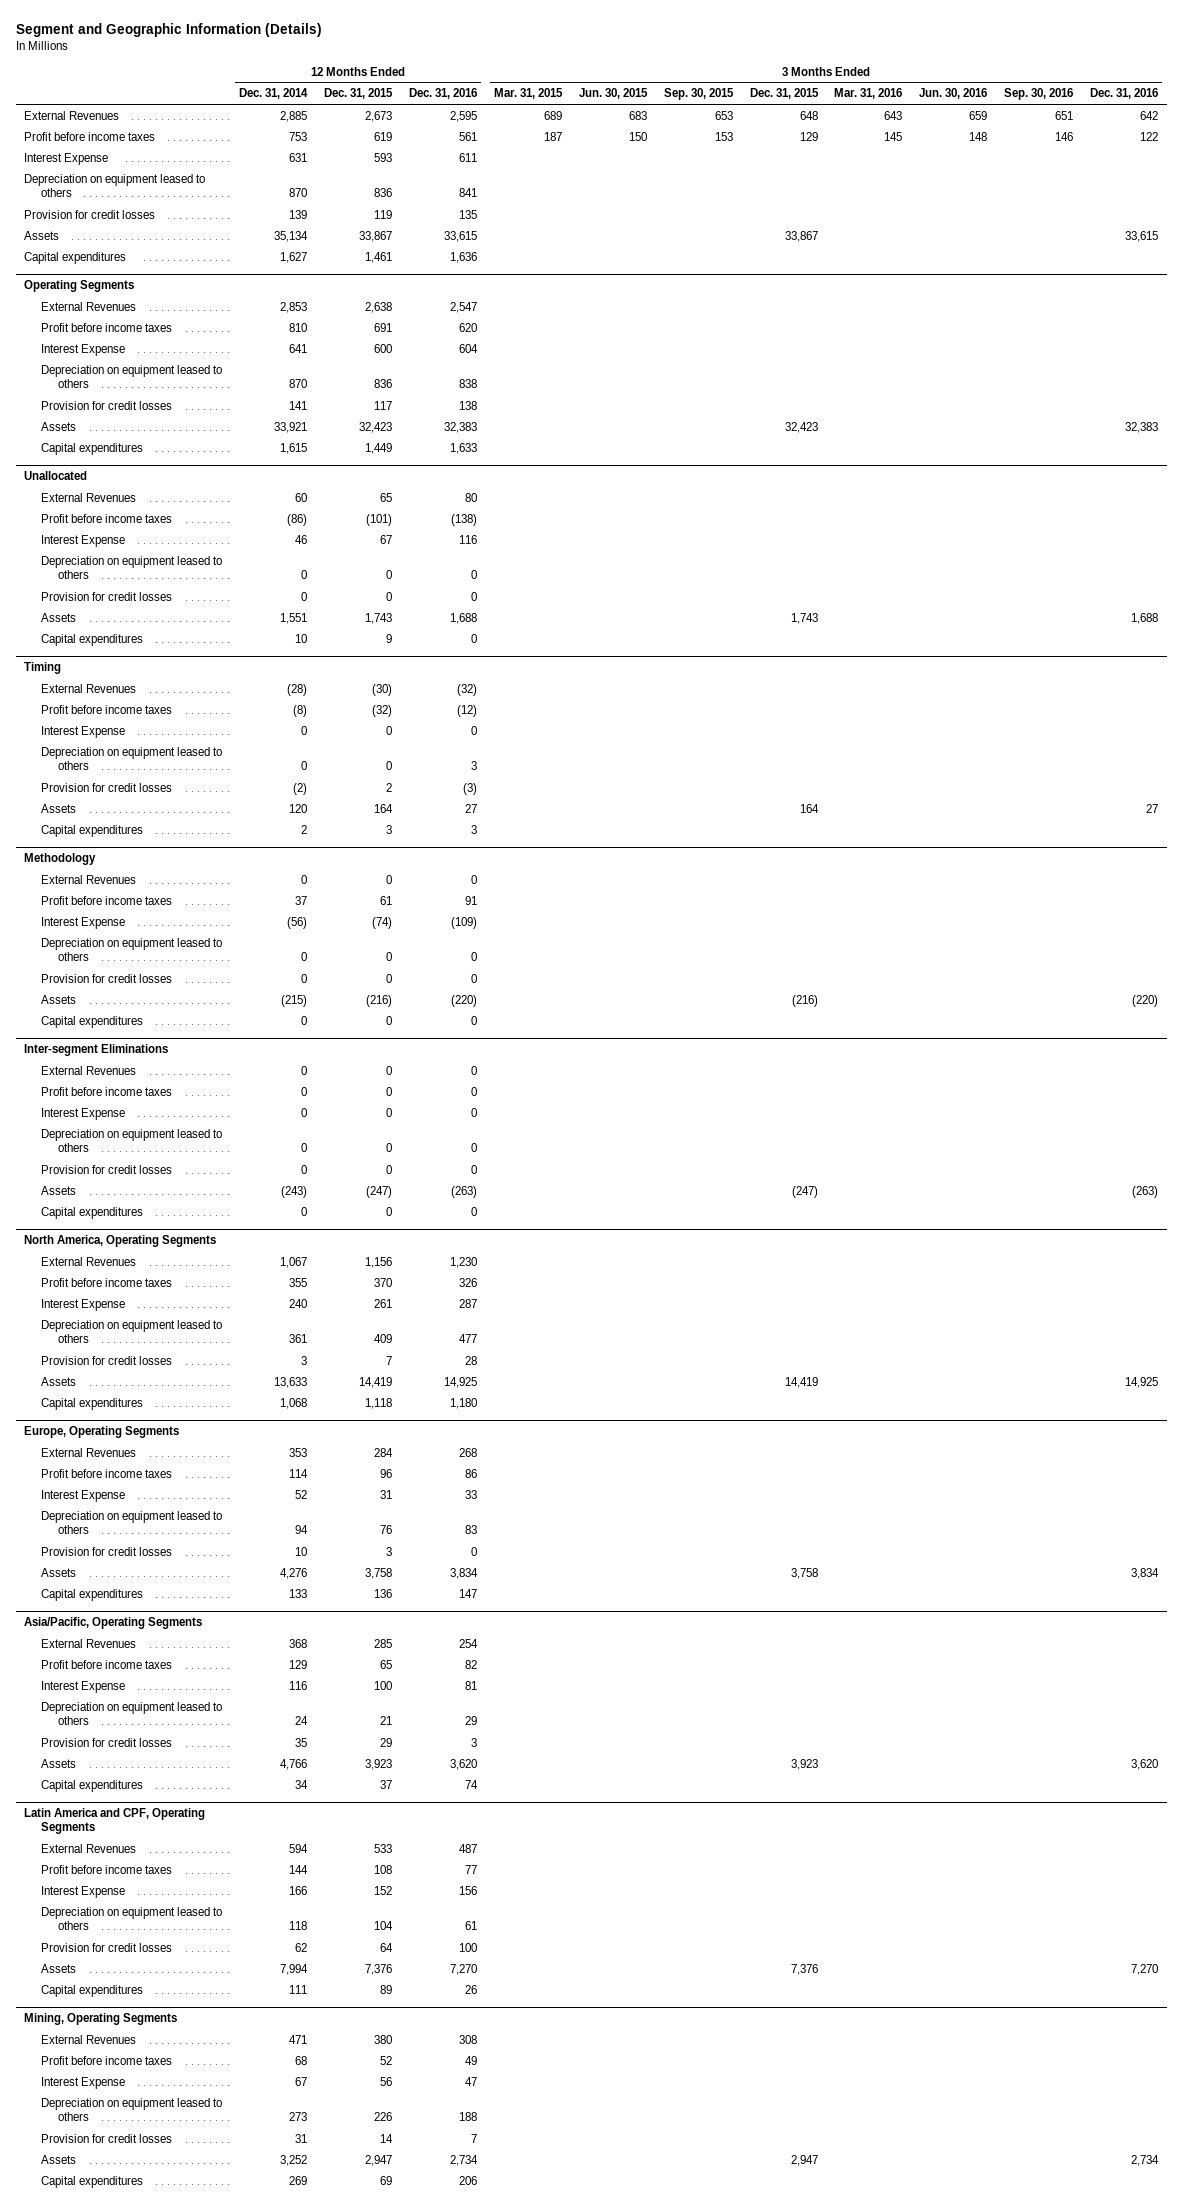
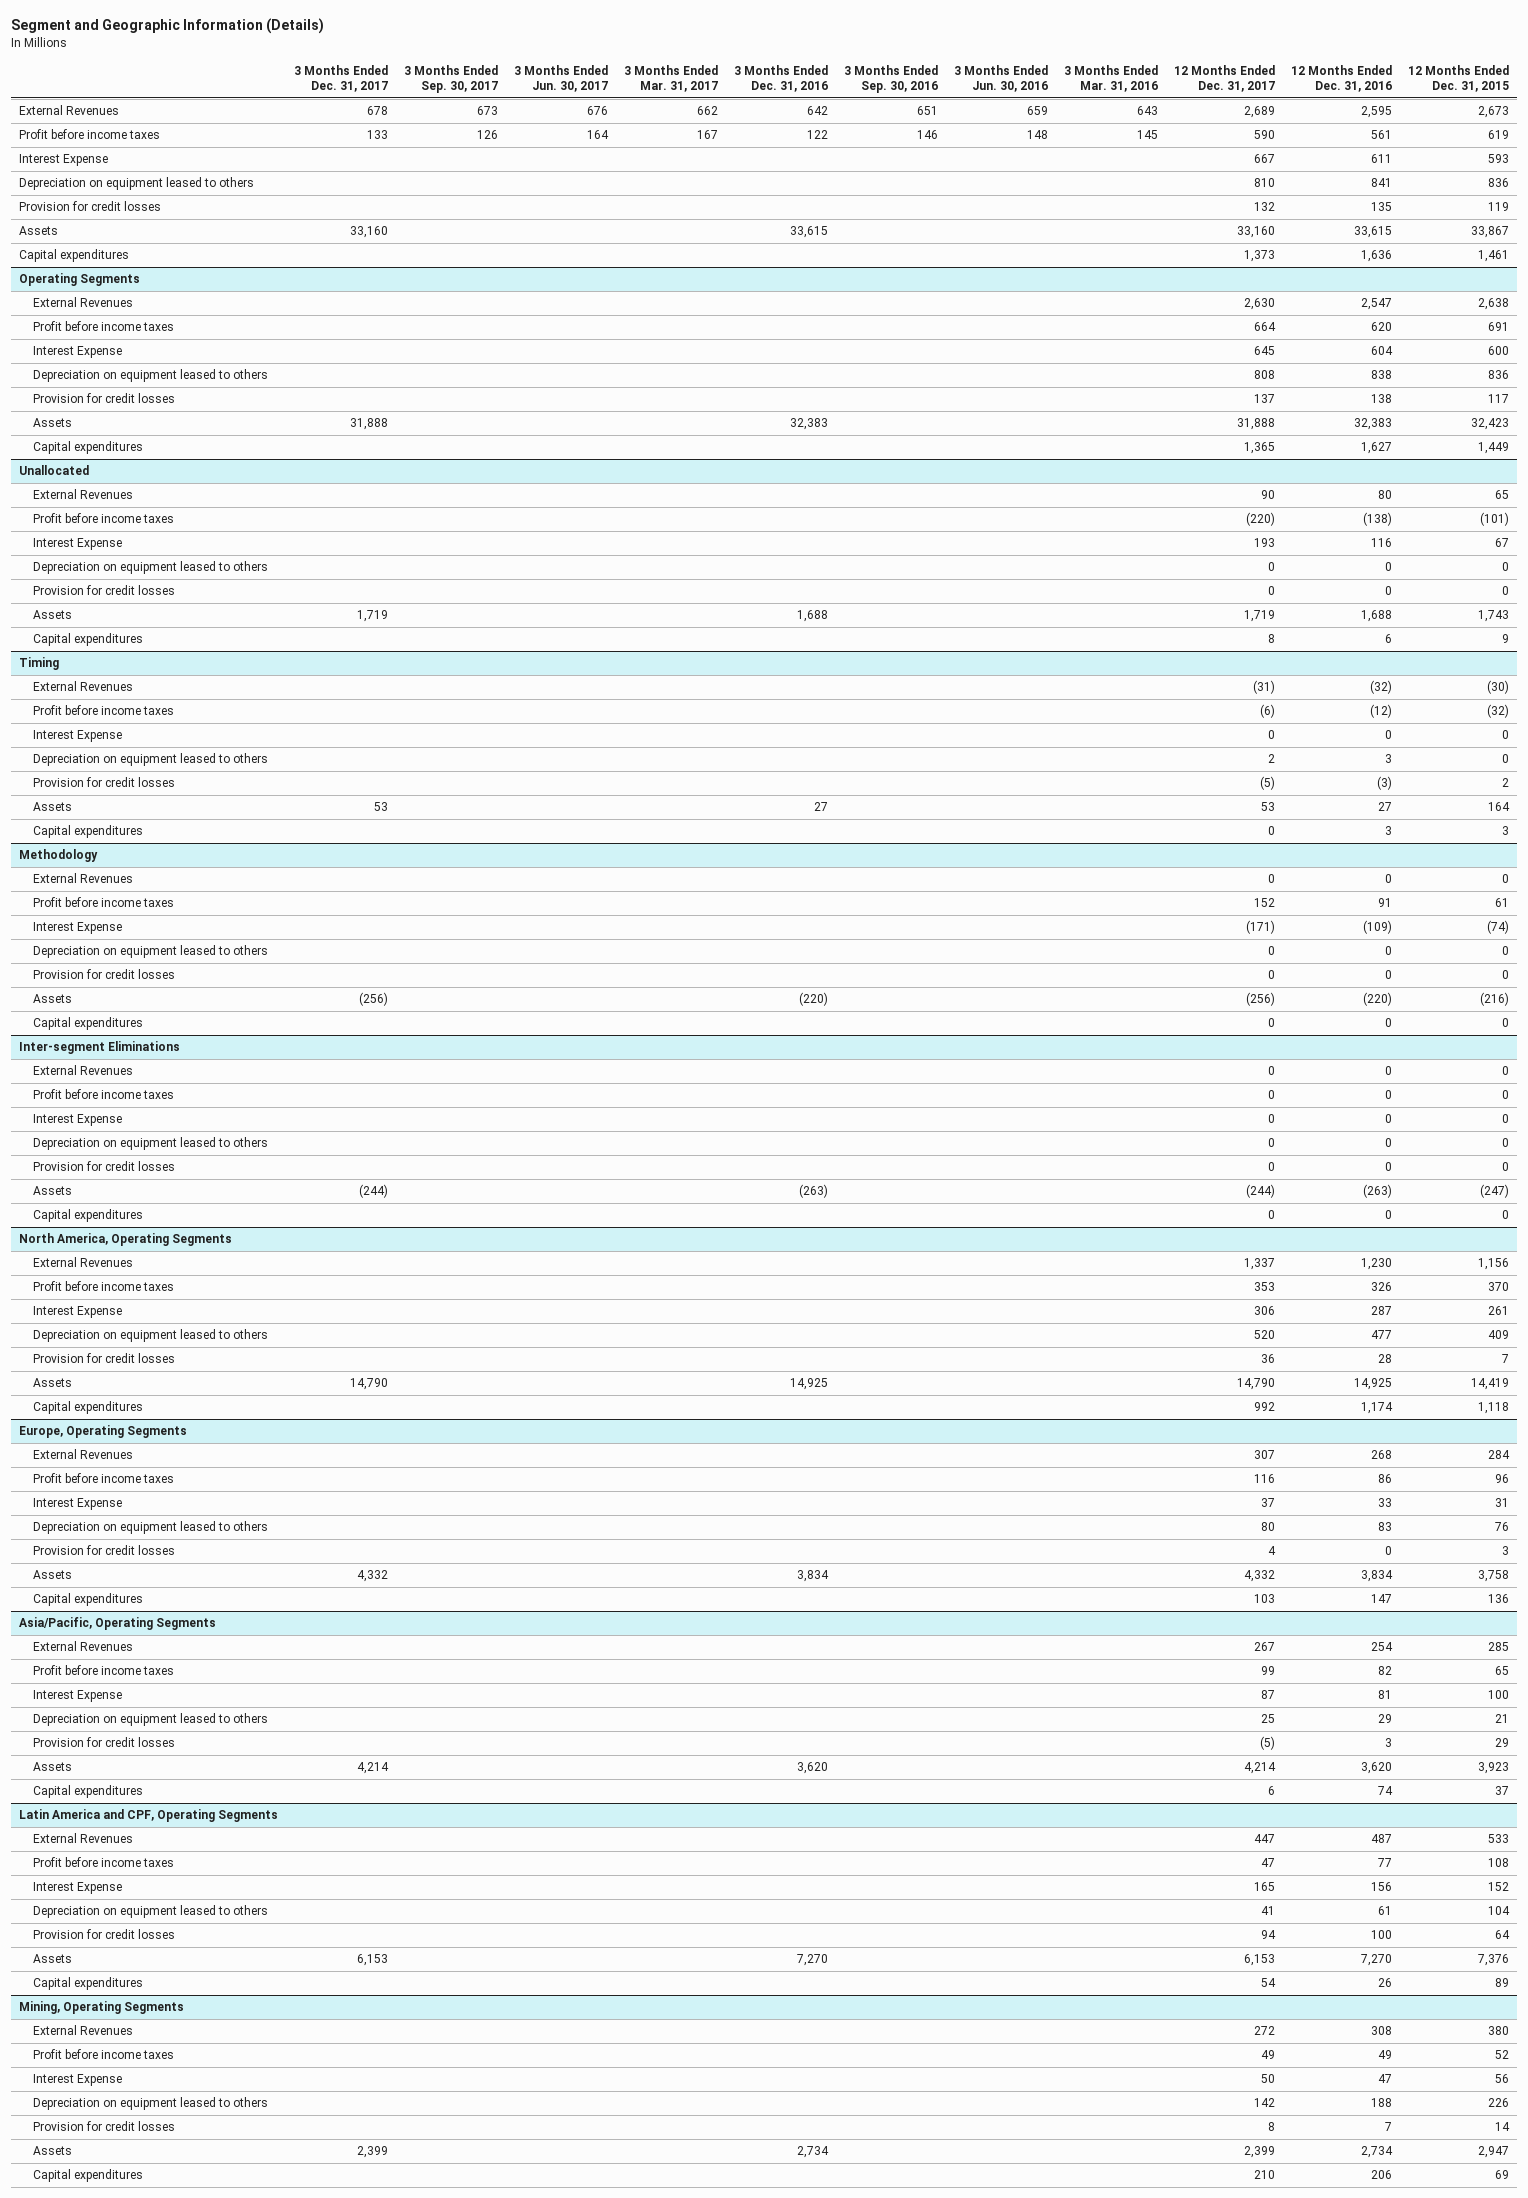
- | 12 Months Ended Dec. 31, 2014 | 12 Months Ended Dec. 31, 2015 | 12 Months Ended Dec. 31, 2016 | 3 Months Ended Mar. 31, 2015 | 3 Months Ended Jun. 30, 2015 | 3 Months Ended Sep. 30, 2015 | 3 Months Ended Dec. 31, 2015 | 3 Months Ended Mar. 31, 2016 | 3 Months Ended Jun. 30, 2016 | 3 Months Ended Sep. 30, 2016 | 3 Months Ended Dec. 31, 2016
+ | 3 Months Ended Dec. 31, 2017 | 3 Months Ended Sep. 30, 2017 | 3 Months Ended Jun. 30, 2017 | 3 Months Ended Mar. 31, 2017 | 3 Months Ended Dec. 31, 2016 | 3 Months Ended Sep. 30, 2016 | 3 Months Ended Jun. 30, 2016 | 3 Months Ended Mar. 31, 2016 | 12 Months Ended Dec. 31, 2017 | 12 Months Ended Dec. 31, 2016 | 12 Months Ended Dec. 31, 2015
@ Operating Segments
- Capital expenditures | 1,615 | 1,449 | 1,633 | | | | | | | |
+ Capital expenditures | | | | | | | | | 1,365 | 1,627 | 1,449
@ Unallocated
- Capital expenditures | 10 | 9 | 0 | | | | | | | |
+ Capital expenditures | | | | | | | | | 8 | 6 | 9
@ North America, Operating Segments
- Capital expenditures | 1,068 | 1,118 | 1,180 | | | | | | | |
+ Capital expenditures | | | | | | | | | 992 | 1,174 | 1,118

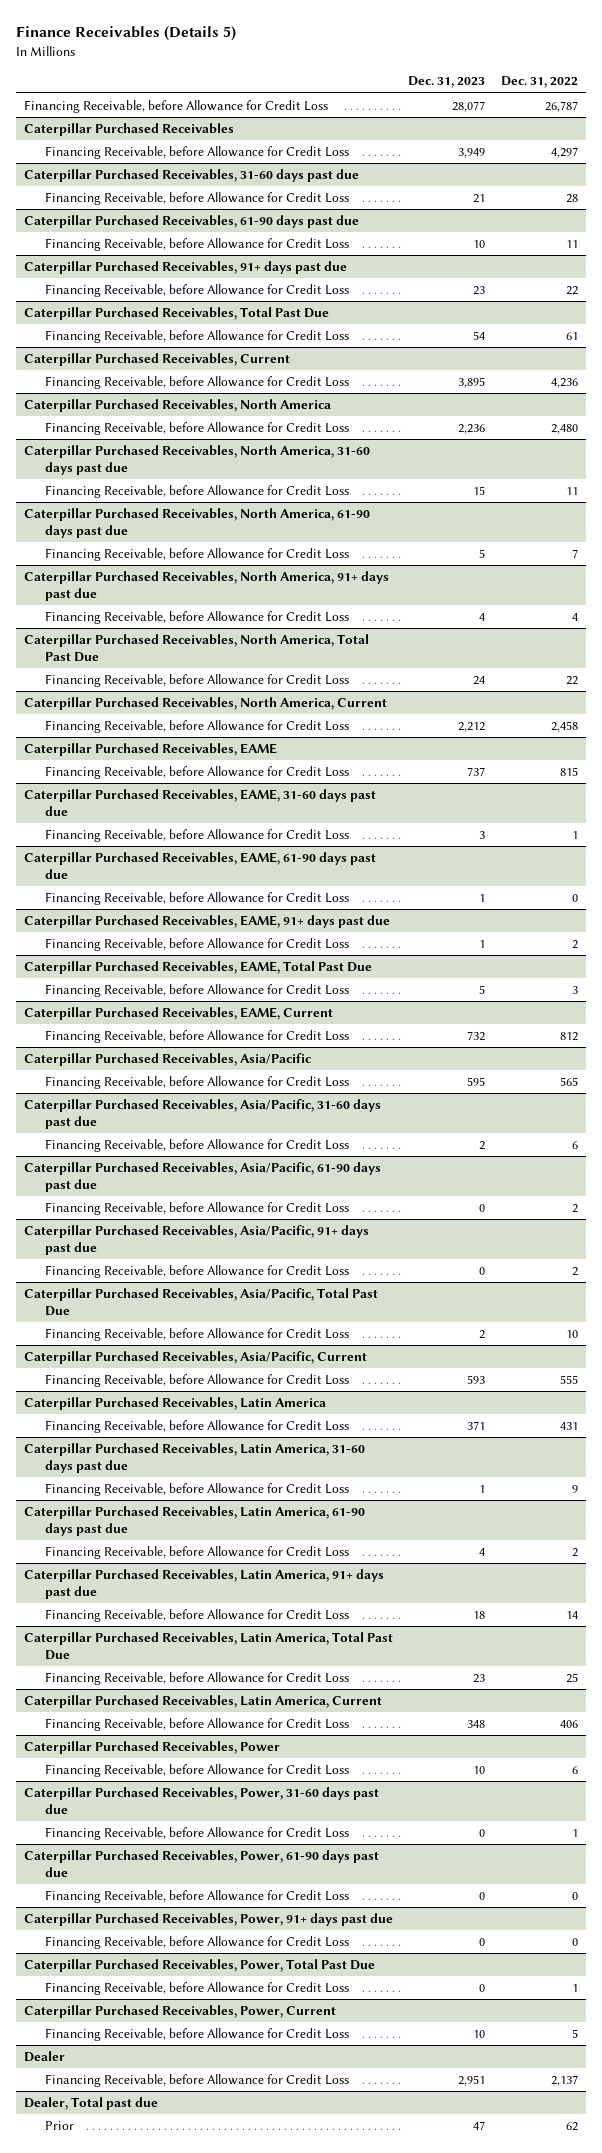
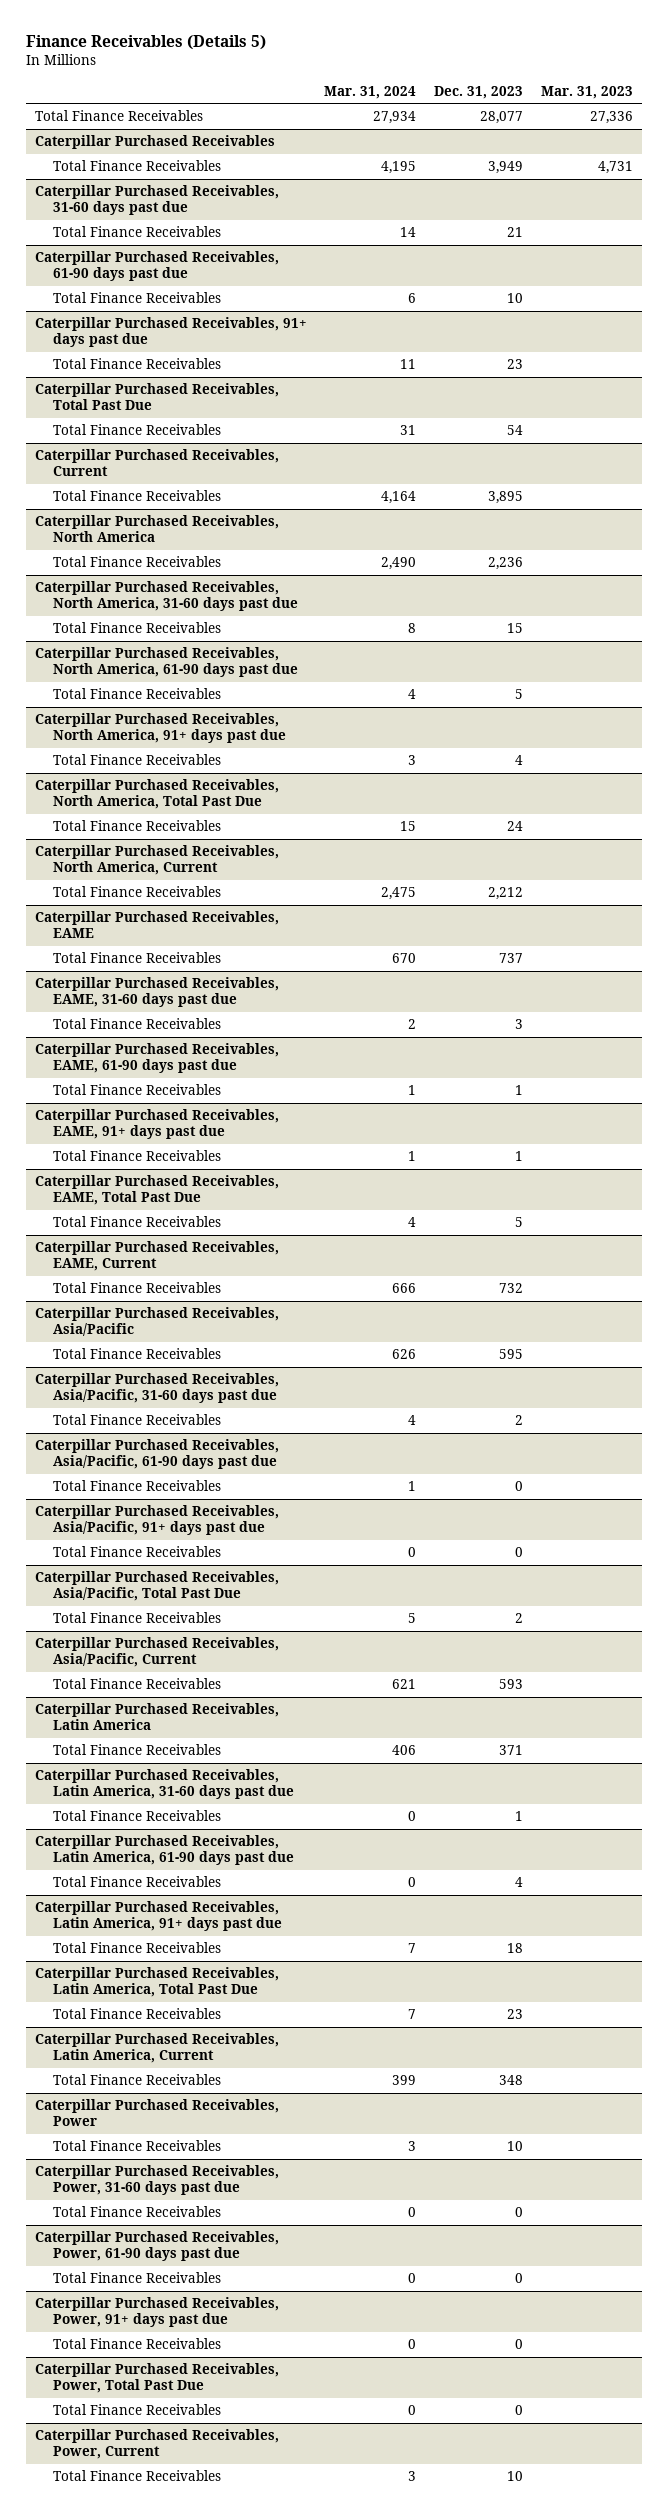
- | Dec. 31, 2023 | Dec. 31, 2022
+ | Mar. 31, 2024 | Dec. 31, 2023 | Mar. 31, 2023
- Financing Receivable, before Allowance for Credit Loss | 28,077 | 26,787
+ Total Finance Receivables | 27,934 | 28,077 | 27,336
@ Caterpillar Purchased Receivables
- Financing Receivable, before Allowance for Credit Loss | 3,949 | 4,297
+ Total Finance Receivables | 4,195 | 3,949 | 4,731
@ Caterpillar Purchased Receivables, 31-60 days past due
- Financing Receivable, before Allowance for Credit Loss | 21 | 28
+ Total Finance Receivables | 14 | 21 |
@ Caterpillar Purchased Receivables, 61-90 days past due
- Financing Receivable, before Allowance for Credit Loss | 10 | 11
+ Total Finance Receivables | 6 | 10 |
@ Caterpillar Purchased Receivables, 91+ days past due
- Financing Receivable, before Allowance for Credit Loss | 23 | 22
+ Total Finance Receivables | 11 | 23 |
@ Caterpillar Purchased Receivables, Total Past Due
- Financing Receivable, before Allowance for Credit Loss | 54 | 61
+ Total Finance Receivables | 31 | 54 |
@ Caterpillar Purchased Receivables, Current
- Financing Receivable, before Allowance for Credit Loss | 3,895 | 4,236
+ Total Finance Receivables | 4,164 | 3,895 |
@ Caterpillar Purchased Receivables, North America
- Financing Receivable, before Allowance for Credit Loss | 2,236 | 2,480
+ Total Finance Receivables | 2,490 | 2,236 |
@ Caterpillar Purchased Receivables, North America, 31-60 days past due
- Financing Receivable, before Allowance for Credit Loss | 15 | 11
+ Total Finance Receivables | 8 | 15 |
@ Caterpillar Purchased Receivables, North America, 61-90 days past due
- Financing Receivable, before Allowance for Credit Loss | 5 | 7
+ Total Finance Receivables | 4 | 5 |
@ Caterpillar Purchased Receivables, North America, 91+ days past due
- Financing Receivable, before Allowance for Credit Loss | 4 | 4
+ Total Finance Receivables | 3 | 4 |
@ Caterpillar Purchased Receivables, North America, Total Past Due
- Financing Receivable, before Allowance for Credit Loss | 24 | 22
+ Total Finance Receivables | 15 | 24 |
@ Caterpillar Purchased Receivables, North America, Current
- Financing Receivable, before Allowance for Credit Loss | 2,212 | 2,458
+ Total Finance Receivables | 2,475 | 2,212 |
@ Caterpillar Purchased Receivables, EAME
- Financing Receivable, before Allowance for Credit Loss | 737 | 815
+ Total Finance Receivables | 670 | 737 |
@ Caterpillar Purchased Receivables, EAME, 31-60 days past due
- Financing Receivable, before Allowance for Credit Loss | 3 | 1
+ Total Finance Receivables | 2 | 3 |
@ Caterpillar Purchased Receivables, EAME, 61-90 days past due
- Financing Receivable, before Allowance for Credit Loss | 1 | 0
+ Total Finance Receivables | 1 | 1 |
@ Caterpillar Purchased Receivables, EAME, 91+ days past due
- Financing Receivable, before Allowance for Credit Loss | 1 | 2
+ Total Finance Receivables | 1 | 1 |
@ Caterpillar Purchased Receivables, EAME, Total Past Due
- Financing Receivable, before Allowance for Credit Loss | 5 | 3
+ Total Finance Receivables | 4 | 5 |
@ Caterpillar Purchased Receivables, EAME, Current
- Financing Receivable, before Allowance for Credit Loss | 732 | 812
+ Total Finance Receivables | 666 | 732 |
@ Caterpillar Purchased Receivables, Asia/Pacific
- Financing Receivable, before Allowance for Credit Loss | 595 | 565
+ Total Finance Receivables | 626 | 595 |
@ Caterpillar Purchased Receivables, Asia/Pacific, 31-60 days past due
- Financing Receivable, before Allowance for Credit Loss | 2 | 6
+ Total Finance Receivables | 4 | 2 |
@ Caterpillar Purchased Receivables, Asia/Pacific, 61-90 days past due
- Financing Receivable, before Allowance for Credit Loss | 0 | 2
+ Total Finance Receivables | 1 | 0 |
@ Caterpillar Purchased Receivables, Asia/Pacific, 91+ days past due
- Financing Receivable, before Allowance for Credit Loss | 0 | 2
+ Total Finance Receivables | 0 | 0 |
@ Caterpillar Purchased Receivables, Asia/Pacific, Total Past Due
- Financing Receivable, before Allowance for Credit Loss | 2 | 10
+ Total Finance Receivables | 5 | 2 |
@ Caterpillar Purchased Receivables, Asia/Pacific, Current
- Financing Receivable, before Allowance for Credit Loss | 593 | 555
+ Total Finance Receivables | 621 | 593 |
@ Caterpillar Purchased Receivables, Latin America
- Financing Receivable, before Allowance for Credit Loss | 371 | 431
+ Total Finance Receivables | 406 | 371 |
@ Caterpillar Purchased Receivables, Latin America, 31-60 days past due
- Financing Receivable, before Allowance for Credit Loss | 1 | 9
+ Total Finance Receivables | 0 | 1 |
@ Caterpillar Purchased Receivables, Latin America, 61-90 days past due
- Financing Receivable, before Allowance for Credit Loss | 4 | 2
+ Total Finance Receivables | 0 | 4 |
@ Caterpillar Purchased Receivables, Latin America, 91+ days past due
- Financing Receivable, before Allowance for Credit Loss | 18 | 14
+ Total Finance Receivables | 7 | 18 |
@ Caterpillar Purchased Receivables, Latin America, Total Past Due
- Financing Receivable, before Allowance for Credit Loss | 23 | 25
+ Total Finance Receivables | 7 | 23 |
@ Caterpillar Purchased Receivables, Latin America, Current
- Financing Receivable, before Allowance for Credit Loss | 348 | 406
+ Total Finance Receivables | 399 | 348 |
@ Caterpillar Purchased Receivables, Power
- Financing Receivable, before Allowance for Credit Loss | 10 | 6
+ Total Finance Receivables | 3 | 10 |
@ Caterpillar Purchased Receivables, Power, 31-60 days past due
- Financing Receivable, before Allowance for Credit Loss | 0 | 1
+ Total Finance Receivables | 0 | 0 |
@ Caterpillar Purchased Receivables, Power, 61-90 days past due
- Financing Receivable, before Allowance for Credit Loss | 0 | 0
+ Total Finance Receivables | 0 | 0 |
@ Caterpillar Purchased Receivables, Power, 91+ days past due
- Financing Receivable, before Allowance for Credit Loss | 0 | 0
+ Total Finance Receivables | 0 | 0 |
@ Caterpillar Purchased Receivables, Power, Total Past Due
- Financing Receivable, before Allowance for Credit Loss | 0 | 1
+ Total Finance Receivables | 0 | 0 |
@ Caterpillar Purchased Receivables, Power, Current
- Financing Receivable, before Allowance for Credit Loss | 10 | 5
- Dealer
- Financing Receivable, before Allowance for Credit Loss | 2,951 | 2,137
- Dealer, Total past due
- Prior | 47 | 62
@ Caterpillar Purchased Receivables, Power, Current
+ Total Finance Receivables | 3 | 10 |

